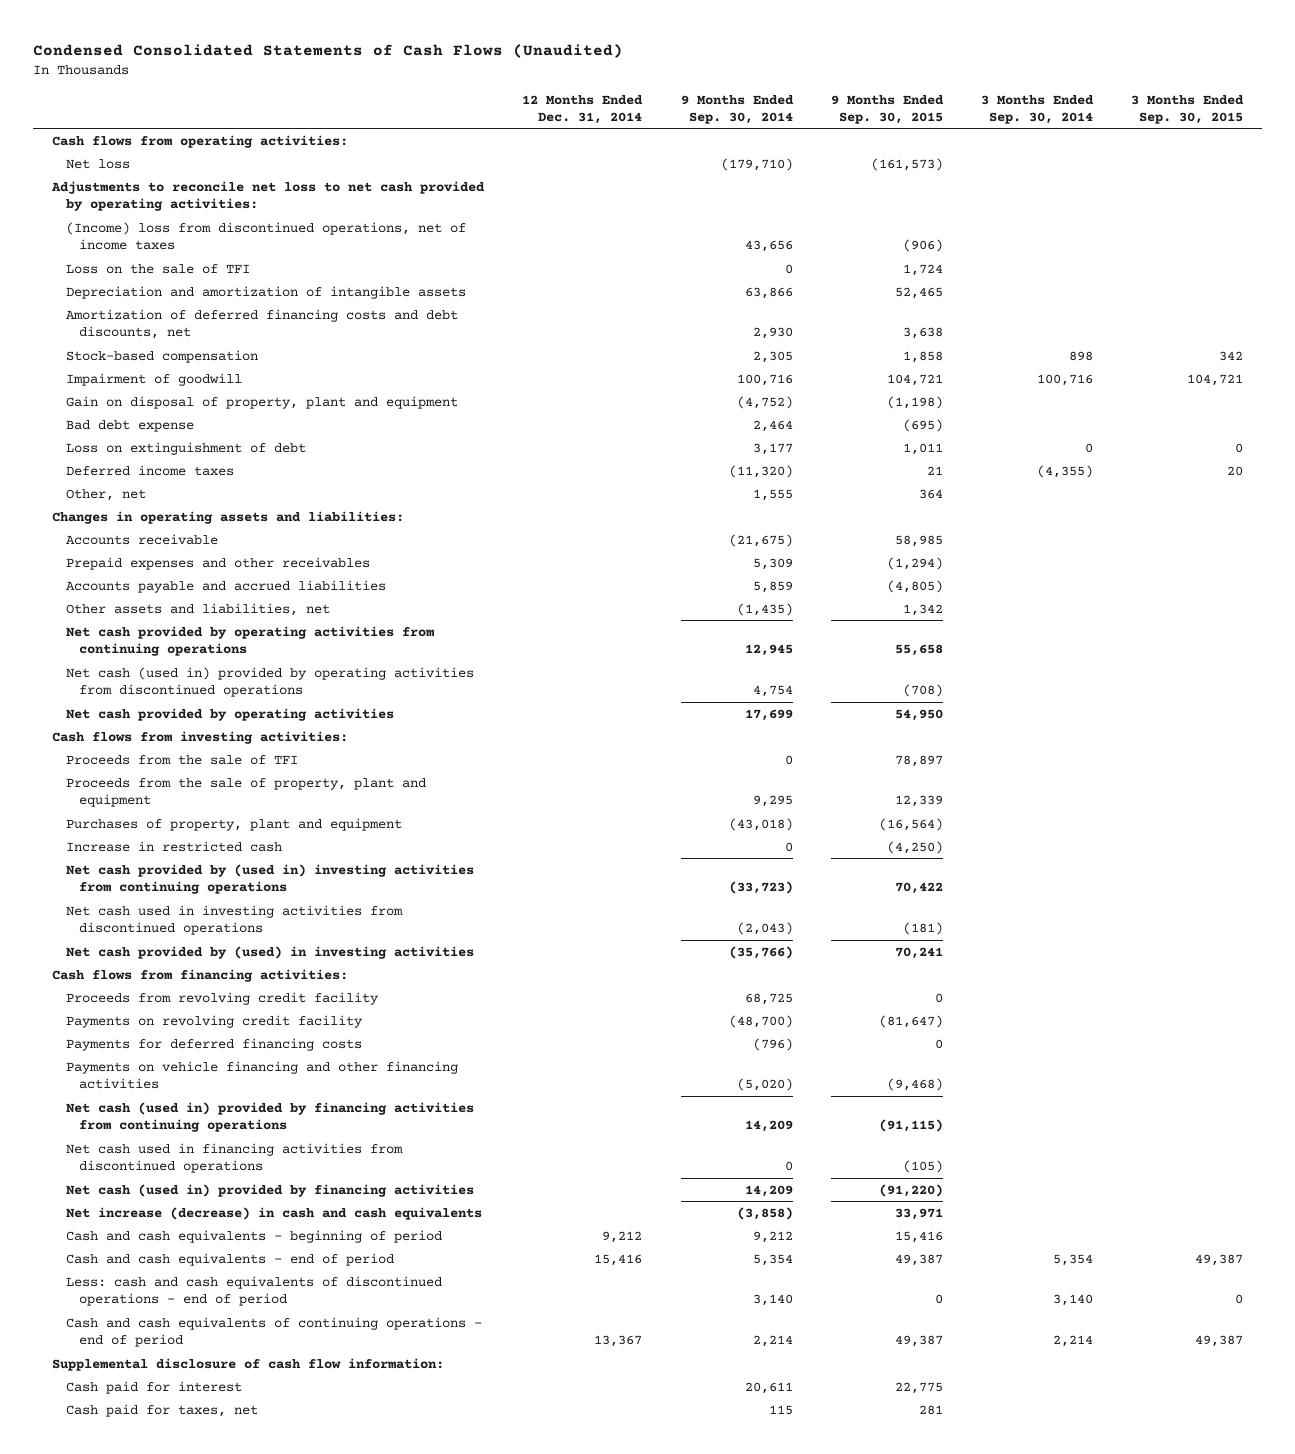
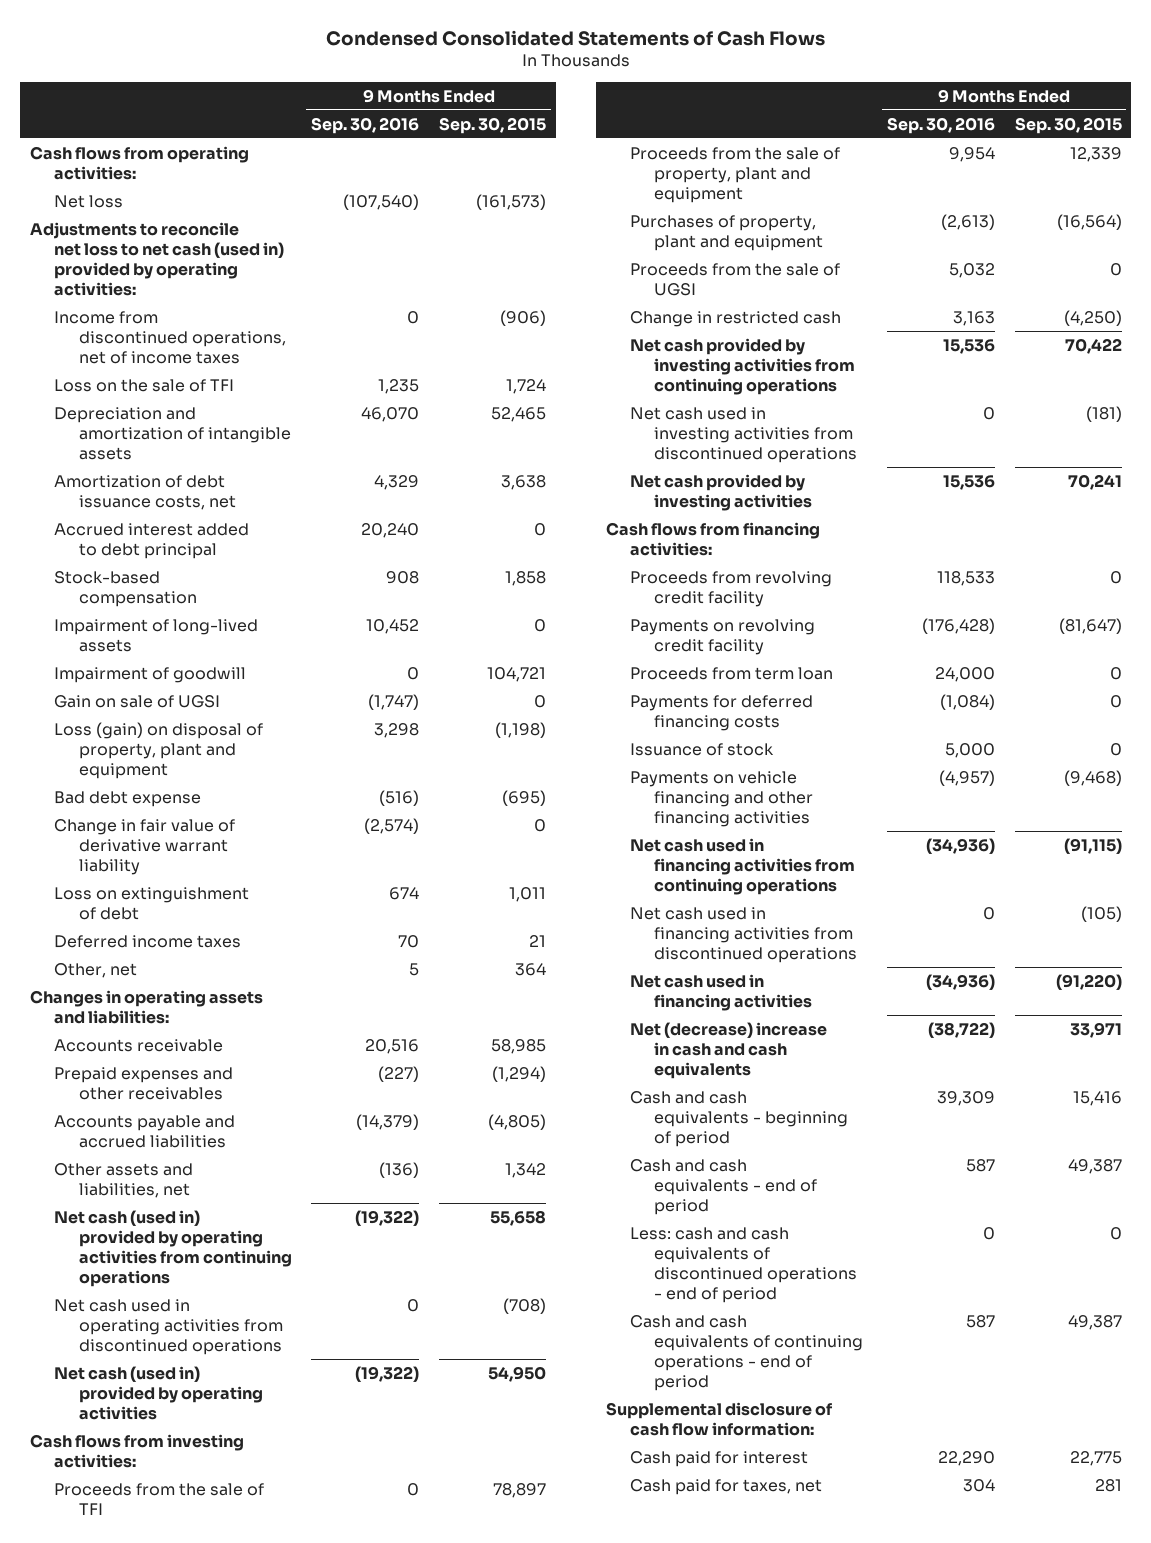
- Condensed Consolidated Statements of Cash Flows (Unaudited)
+ Condensed Consolidated Statements of Cash Flows
- | 12 Months Ended Dec. 31, 2014 | 9 Months Ended Sep. 30, 2014 | 9 Months Ended Sep. 30, 2015 | 3 Months Ended Sep. 30, 2014 | 3 Months Ended Sep. 30, 2015
+ | 9 Months Ended Sep. 30, 2016 | 9 Months Ended Sep. 30, 2015
- Adjustments to reconcile net loss to net cash provided by operating activities:
- (Income) loss from discontinued operations, net of income taxes | | 43,656 | (906) | |
+ Adjustments to reconcile net loss to net cash (used in) provided by operating activities:
+ Income from discontinued operations, net of income taxes | 0 | (906)
- Amortization of deferred financing costs and debt discounts, net | | 2,930 | 3,638 | |
+ Amortization of debt issuance costs, net | 4,329 | 3,638
+ Accrued interest added to debt principal | 20,240 | 0
+ Impairment of long-lived assets | 10,452 | 0
- Gain on disposal of property, plant and equipment | | (4,752) | (1,198) | |
+ Gain on sale of UGSI | (1,747) | 0
+ Loss (gain) on disposal of property, plant and equipment | 3,298 | (1,198)
+ Change in fair value of derivative warrant liability | (2,574) | 0
- Net cash provided by operating activities from continuing operations | | 12,945 | 55,658 | |
- Net cash (used in) provided by operating activities from discontinued operations | | 4,754 | (708) | |
- Net cash provided by operating activities | | 17,699 | 54,950 | |
+ Net cash (used in) provided by operating activities from continuing operations | (19,322) | 55,658
+ Net cash used in operating activities from discontinued operations | 0 | (708)
+ Net cash (used in) provided by operating activities | (19,322) | 54,950
- Increase in restricted cash | | 0 | (4,250) | |
- Net cash provided by (used in) investing activities from continuing operations | | (33,723) | 70,422 | |
+ Proceeds from the sale of UGSI | 5,032 | 0
+ Change in restricted cash | 3,163 | (4,250)
+ Net cash provided by investing activities from continuing operations | 15,536 | 70,422
- Net cash provided by (used) in investing activities | | (35,766) | 70,241 | |
+ Net cash provided by investing activities | 15,536 | 70,241
+ Proceeds from term loan | 24,000 | 0
+ Issuance of stock | 5,000 | 0
- Net cash (used in) provided by financing activities from continuing operations | | 14,209 | (91,115) | |
+ Net cash used in financing activities from continuing operations | (34,936) | (91,115)
- Net cash (used in) provided by financing activities | | 14,209 | (91,220) | |
- Net increase (decrease) in cash and cash equivalents | | (3,858) | 33,971 | |
+ Net cash used in financing activities | (34,936) | (91,220)
+ Net (decrease) increase in cash and cash equivalents | (38,722) | 33,971

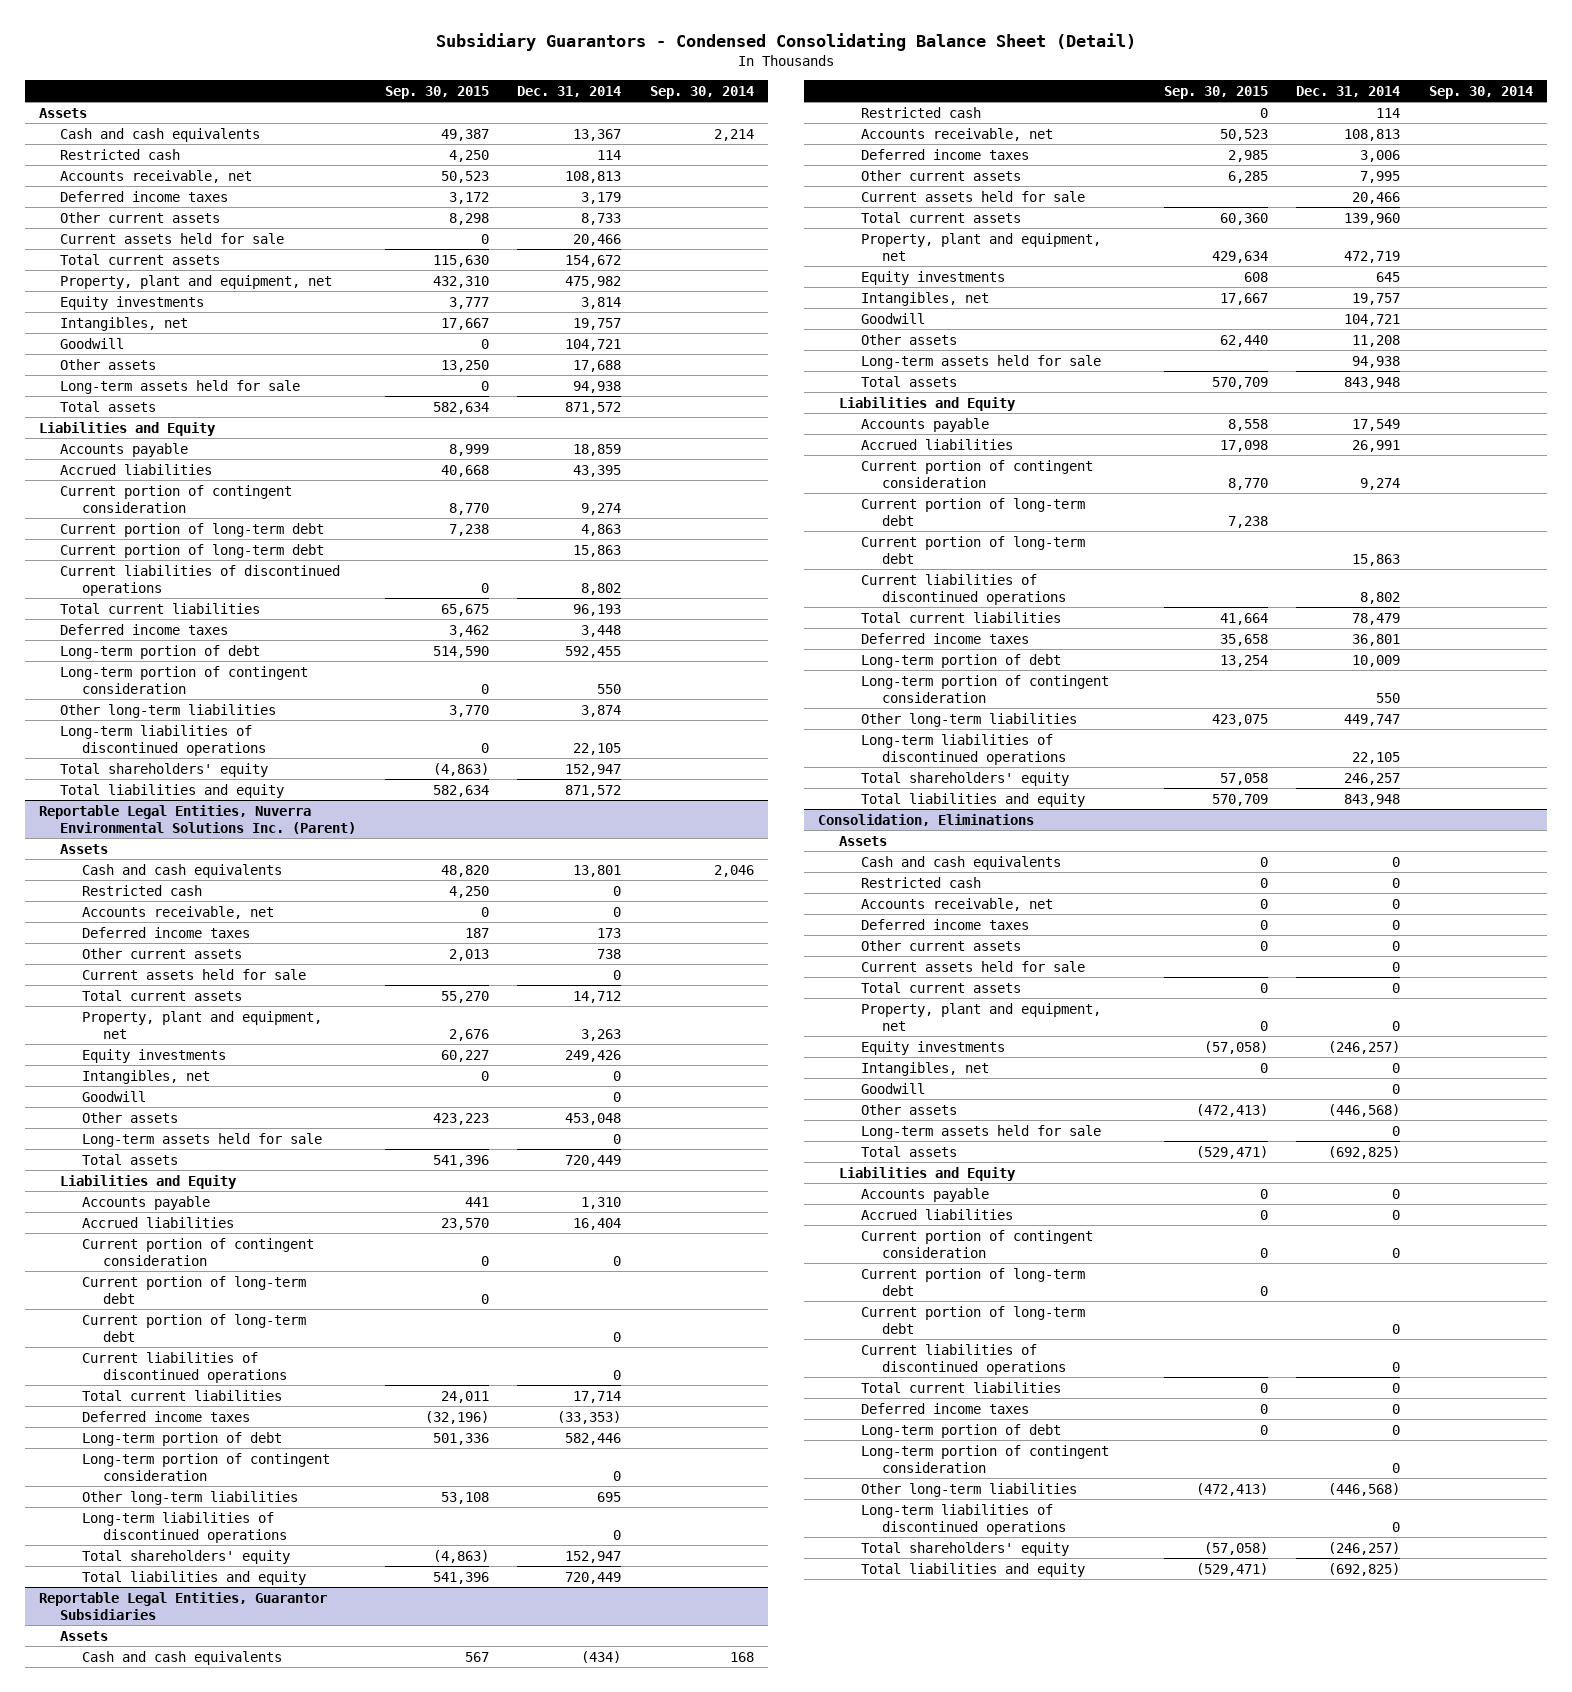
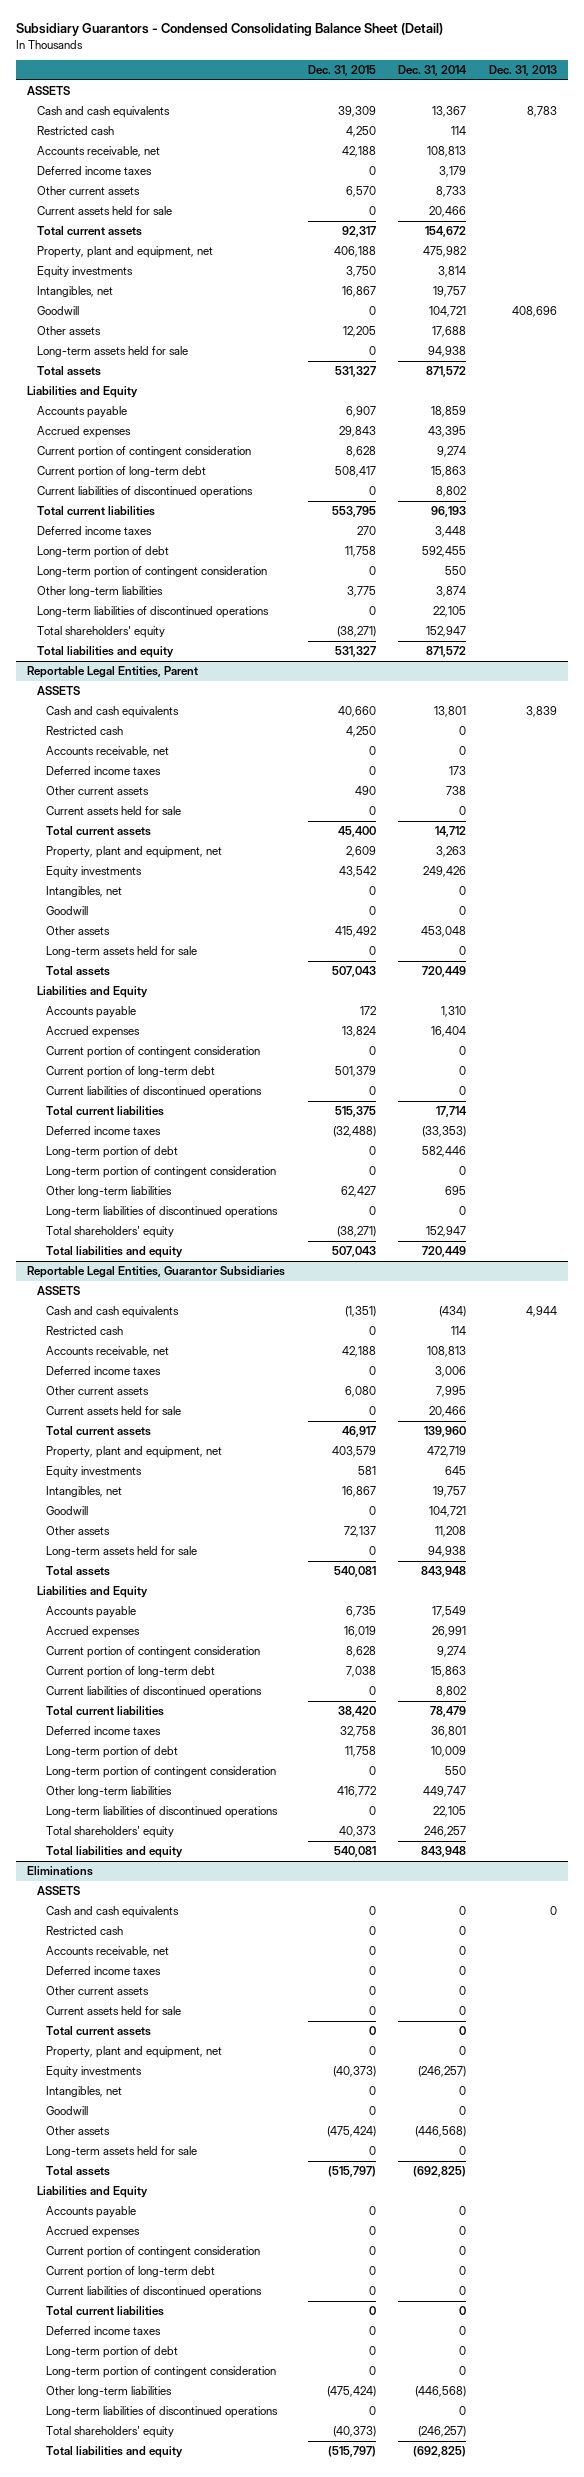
- | Sep. 30, 2015 | Dec. 31, 2014 | Sep. 30, 2014
+ | Dec. 31, 2015 | Dec. 31, 2014 | Dec. 31, 2013
- Assets
+ ASSETS
- Accrued liabilities | 40,668 | 43,395 |
+ Accrued expenses | 29,843 | 43,395 |
- Current portion of long-term debt | 7,238 | 4,863 |
- Reportable Legal Entities, Nuverra Environmental Solutions Inc. (Parent)
- Assets
+ Reportable Legal Entities, Parent
+ ASSETS
- Accrued liabilities | 23,570 | 16,404 |
+ Accrued expenses | 13,824 | 16,404 |
- Current portion of long-term debt | 0 | |
@ Reportable Legal Entities, Guarantor Subsidiaries
- Assets
+ ASSETS
- Accrued liabilities | 17,098 | 26,991 |
+ Accrued expenses | 16,019 | 26,991 |
- Current portion of long-term debt | 7,238 | |
- Consolidation, Eliminations
- Assets
+ Eliminations
+ ASSETS
- Accrued liabilities | 0 | 0 |
+ Accrued expenses | 0 | 0 |
- Current portion of long-term debt | 0 | |

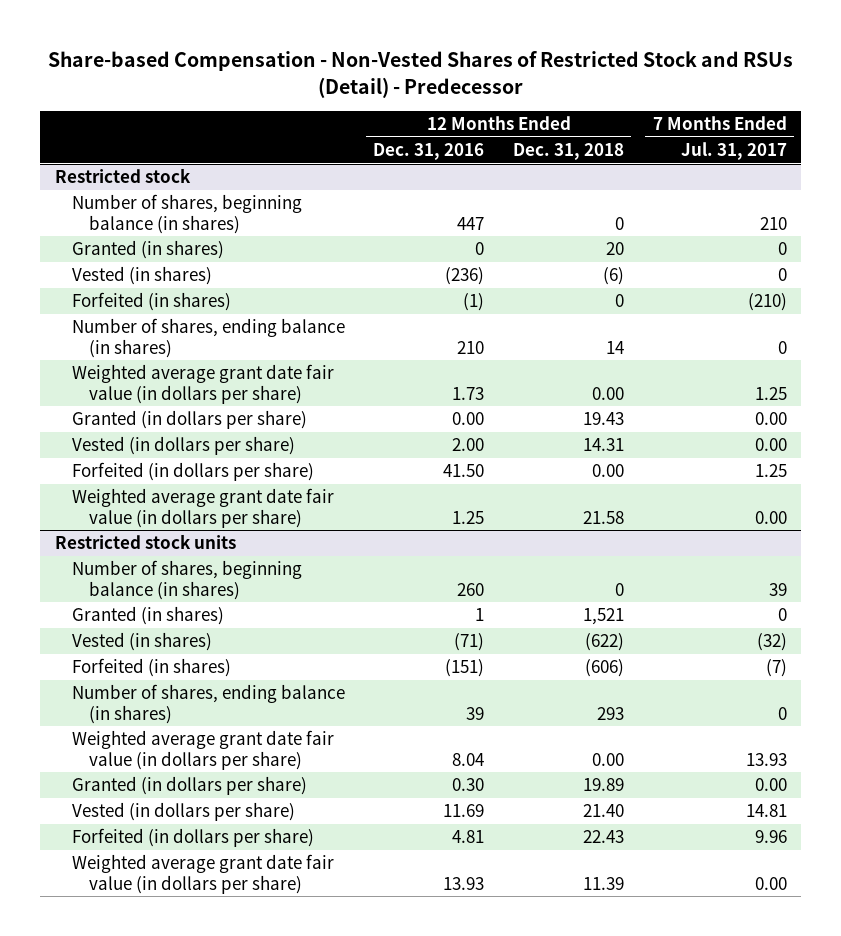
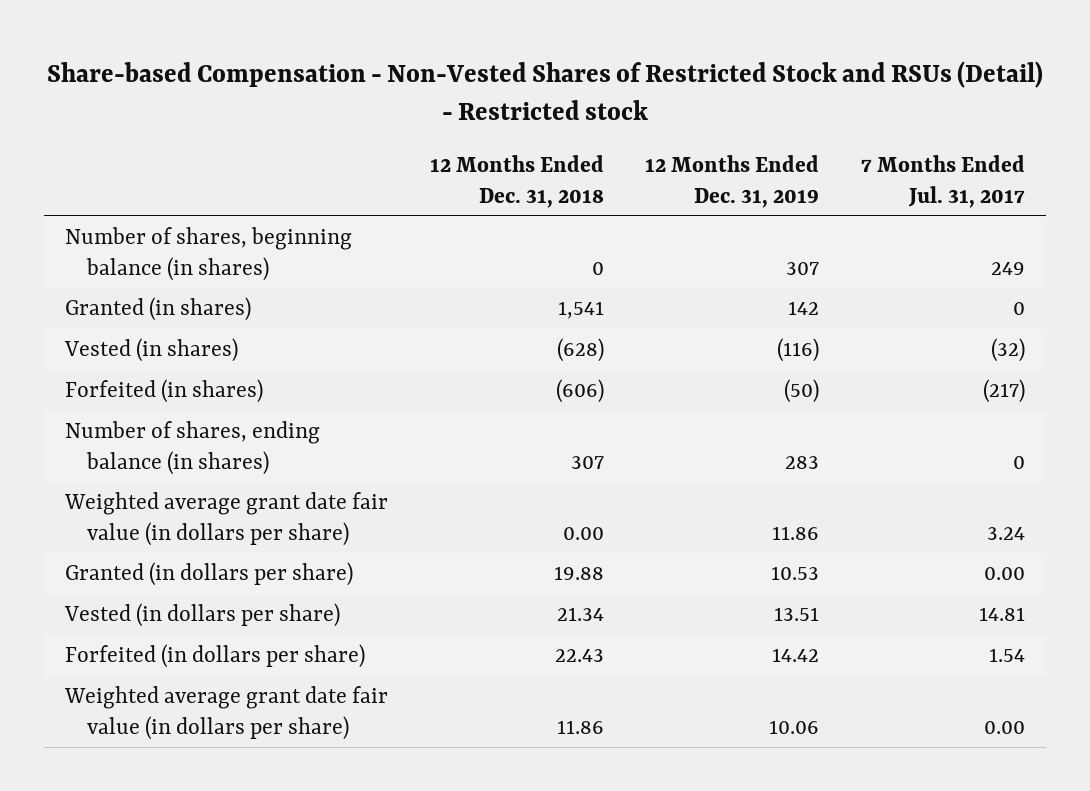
- Share-based Compensation - Non-Vested Shares of Restricted Stock and RSUs (Detail) - Predecessor
+ Share-based Compensation - Non-Vested Shares of Restricted Stock and RSUs (Detail) - Restricted stock
- | 12 Months Ended Dec. 31, 2016 | 12 Months Ended Dec. 31, 2018 | 7 Months Ended Jul. 31, 2017
+ | 12 Months Ended Dec. 31, 2018 | 12 Months Ended Dec. 31, 2019 | 7 Months Ended Jul. 31, 2017
- Restricted stock
- Number of shares, beginning balance (in shares) | 447 | 0 | 210
- Granted (in shares) | 0 | 20 | 0
- Vested (in shares) | (236) | (6) | 0
- Forfeited (in shares) | (1) | 0 | (210)
- Number of shares, ending balance (in shares) | 210 | 14 | 0
- Weighted average grant date fair value (in dollars per share) | 1.73 | 0.00 | 1.25
- Granted (in dollars per share) | 0.00 | 19.43 | 0.00
- Vested (in dollars per share) | 2.00 | 14.31 | 0.00
- Forfeited (in dollars per share) | 41.50 | 0.00 | 1.25
- Weighted average grant date fair value (in dollars per share) | 1.25 | 21.58 | 0.00
- Restricted stock units
- Number of shares, beginning balance (in shares) | 260 | 0 | 39
- Granted (in shares) | 1 | 1,521 | 0
- Vested (in shares) | (71) | (622) | (32)
- Forfeited (in shares) | (151) | (606) | (7)
- Number of shares, ending balance (in shares) | 39 | 293 | 0
- Weighted average grant date fair value (in dollars per share) | 8.04 | 0.00 | 13.93
- Granted (in dollars per share) | 0.30 | 19.89 | 0.00
- Vested (in dollars per share) | 11.69 | 21.40 | 14.81
- Forfeited (in dollars per share) | 4.81 | 22.43 | 9.96
- Weighted average grant date fair value (in dollars per share) | 13.93 | 11.39 | 0.00
+ Number of shares, beginning balance (in shares) | 0 | 307 | 249
+ Granted (in shares) | 1,541 | 142 | 0
+ Vested (in shares) | (628) | (116) | (32)
+ Forfeited (in shares) | (606) | (50) | (217)
+ Number of shares, ending balance (in shares) | 307 | 283 | 0
+ Weighted average grant date fair value (in dollars per share) | 0.00 | 11.86 | 3.24
+ Granted (in dollars per share) | 19.88 | 10.53 | 0.00
+ Vested (in dollars per share) | 21.34 | 13.51 | 14.81
+ Forfeited (in dollars per share) | 22.43 | 14.42 | 1.54
+ Weighted average grant date fair value (in dollars per share) | 11.86 | 10.06 | 0.00

